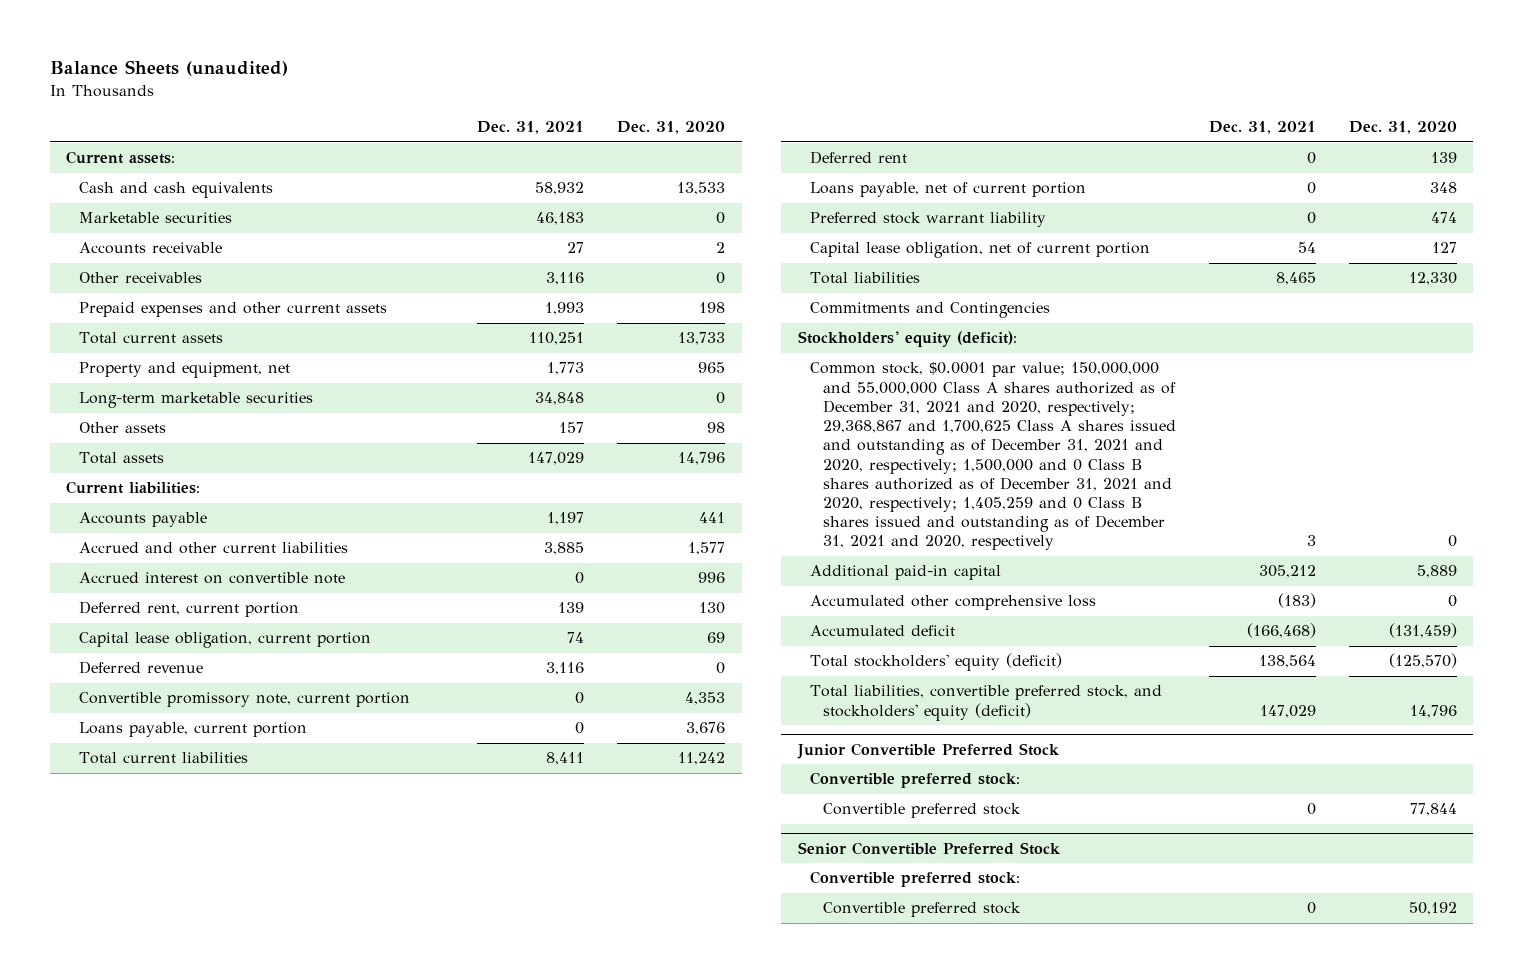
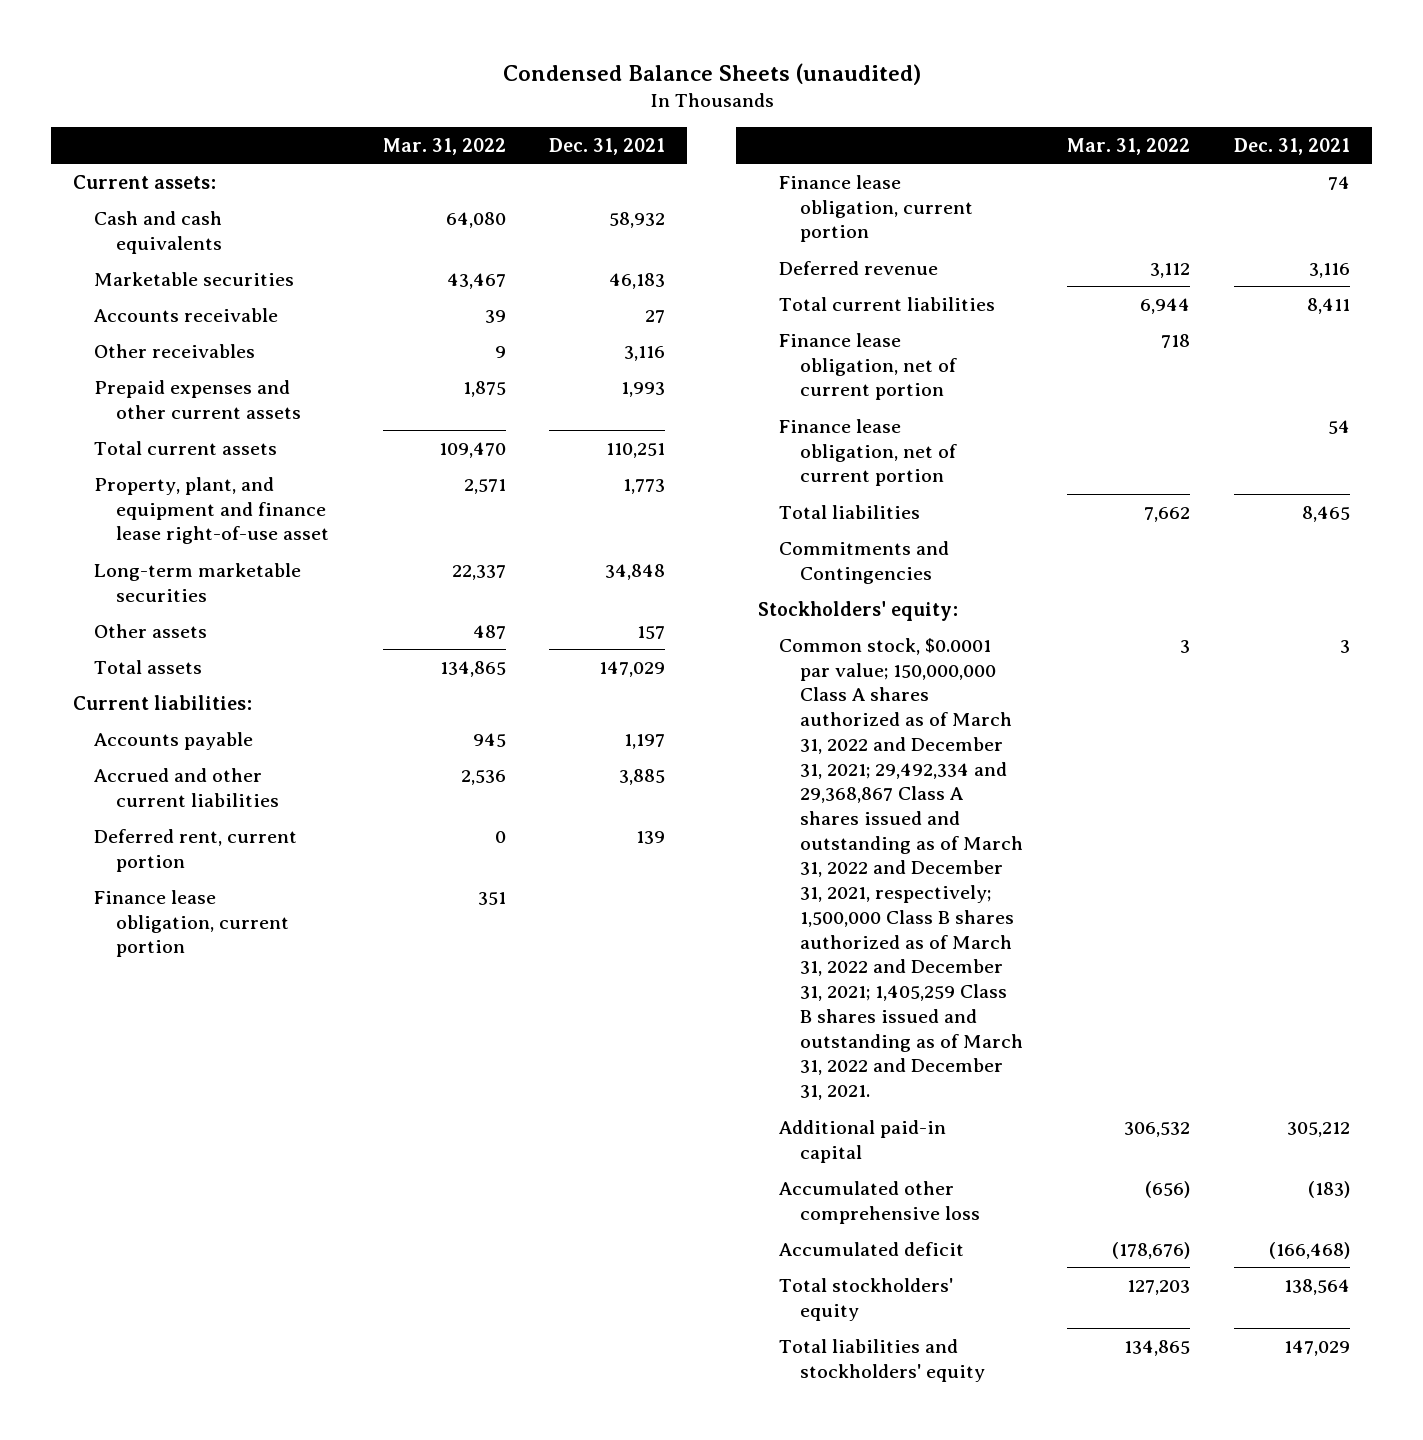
- Balance Sheets (unaudited)
+ Condensed Balance Sheets (unaudited)
- | Dec. 31, 2021 | Dec. 31, 2020
+ | Mar. 31, 2022 | Dec. 31, 2021
- Property and equipment, net | 1,773 | 965
+ Property, plant, and equipment and finance lease right-of-use asset | 2,571 | 1,773
- Accrued interest on convertible note | 0 | 996
- Capital lease obligation, current portion | 74 | 69
+ Finance lease obligation, current portion | 351 |
+ Finance lease obligation, current portion | | 74
- Convertible promissory note, current portion | 0 | 4,353
- Loans payable, current portion | 0 | 3,676
- Deferred rent | 0 | 139
- Loans payable, net of current portion | 0 | 348
- Preferred stock warrant liability | 0 | 474
- Capital lease obligation, net of current portion | 54 | 127
+ Finance lease obligation, net of current portion | 718 |
+ Finance lease obligation, net of current portion | | 54
- Stockholders' equity (deficit):
- Common stock, $0.0001 par value; 150,000,000 and 55,000,000 Class A shares authorized as of December 31, 2021 and 2020, respectively; 29,368,867 and 1,700,625 Class A shares issued and outstanding as of December 31, 2021 and 2020, respectively; 1,500,000 and 0 Class B shares authorized as of December 31, 2021 and 2020, respectively; 1,405,259 and 0 Class B shares issued and outstanding as of December 31, 2021 and 2020, respectively | 3 | 0
+ Stockholders' equity:
+ Common stock, $0.0001 par value; 150,000,000 Class A shares authorized as of March 31, 2022 and December 31, 2021; 29,492,334 and 29,368,867 Class A shares issued and outstanding as of March 31, 2022 and December 31, 2021, respectively; 1,500,000 Class B shares authorized as of March 31, 2022 and December 31, 2021; 1,405,259 Class B shares issued and outstanding as of March 31, 2022 and December 31, 2021. | 3 | 3
- Total stockholders' equity (deficit) | 138,564 | (125,570)
- Total liabilities, convertible preferred stock, and stockholders' equity (deficit) | 147,029 | 14,796
- Junior Convertible Preferred Stock
- Convertible preferred stock:
- Convertible preferred stock | 0 | 77,844
- Senior Convertible Preferred Stock
- Convertible preferred stock:
- Convertible preferred stock | 0 | 50,192
+ Total stockholders' equity | 127,203 | 138,564
+ Total liabilities and stockholders' equity | 134,865 | 147,029

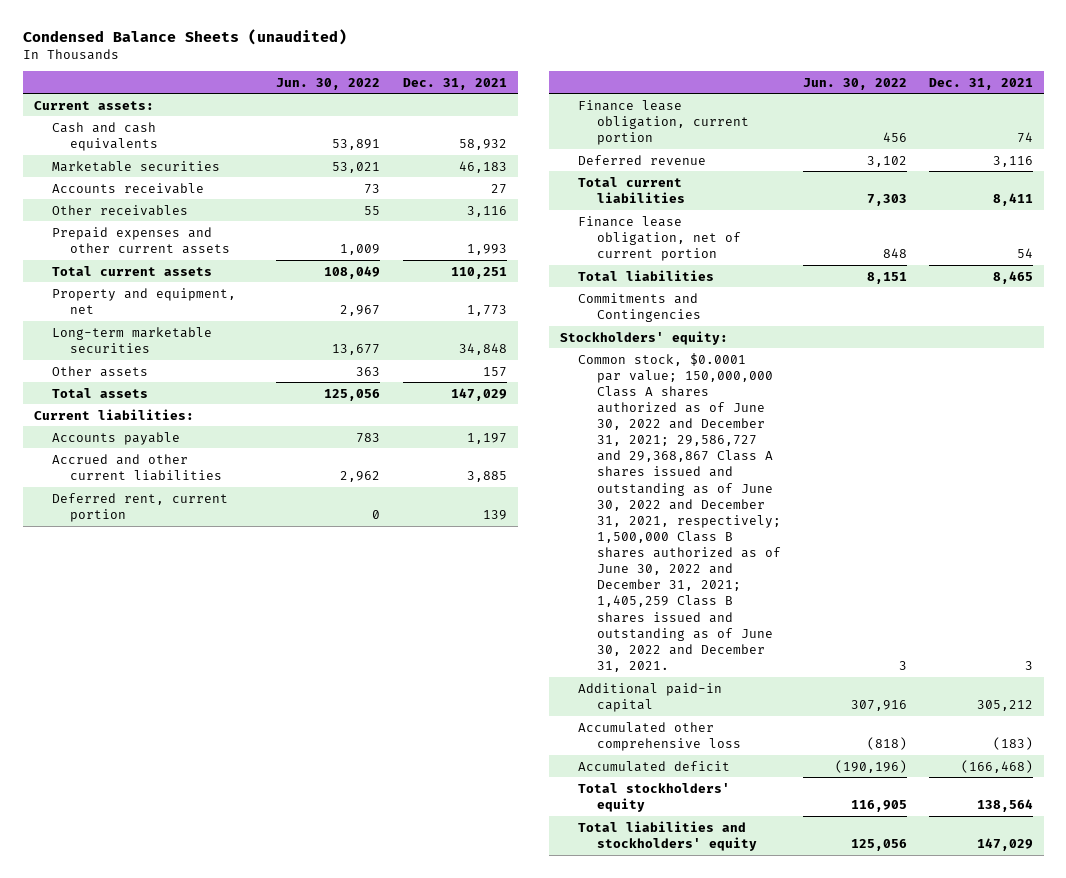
- | Mar. 31, 2022 | Dec. 31, 2021
+ | Jun. 30, 2022 | Dec. 31, 2021
- Property, plant, and equipment and finance lease right-of-use asset | 2,571 | 1,773
+ Property and equipment, net | 2,967 | 1,773
- Finance lease obligation, current portion | 351 |
- Finance lease obligation, net of current portion | 718 |
- Common stock, $0.0001 par value; 150,000,000 Class A shares authorized as of March 31, 2022 and December 31, 2021; 29,492,334 and 29,368,867 Class A shares issued and outstanding as of March 31, 2022 and December 31, 2021, respectively; 1,500,000 Class B shares authorized as of March 31, 2022 and December 31, 2021; 1,405,259 Class B shares issued and outstanding as of March 31, 2022 and December 31, 2021. | 3 | 3
+ Common stock, $0.0001 par value; 150,000,000 Class A shares authorized as of June 30, 2022 and December 31, 2021; 29,586,727 and 29,368,867 Class A shares issued and outstanding as of June 30, 2022 and December 31, 2021, respectively; 1,500,000 Class B shares authorized as of June 30, 2022 and December 31, 2021; 1,405,259 Class B shares issued and outstanding as of June 30, 2022 and December 31, 2021. | 3 | 3

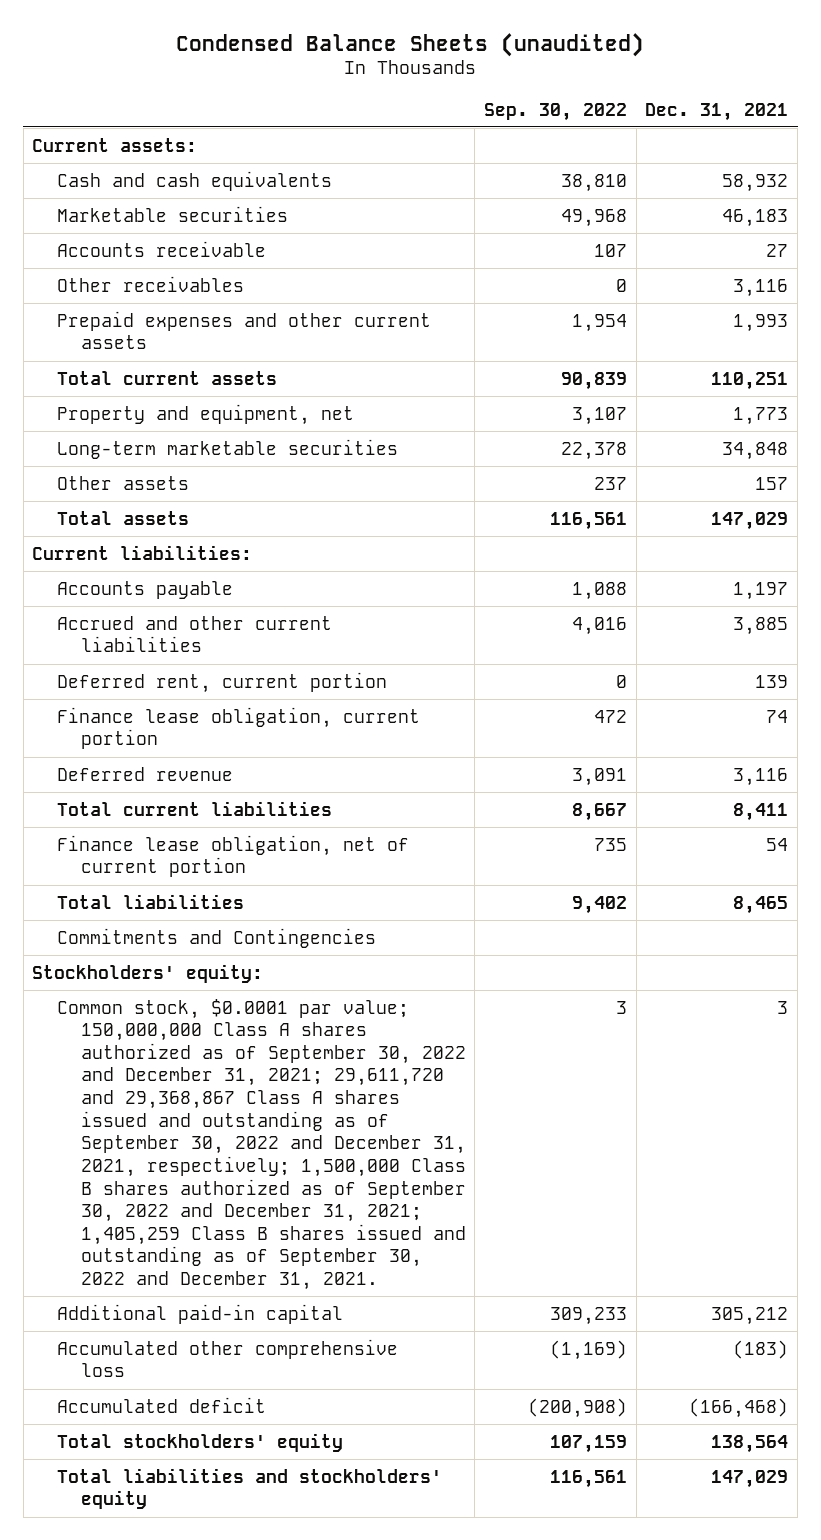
- | Jun. 30, 2022 | Dec. 31, 2021
+ | Sep. 30, 2022 | Dec. 31, 2021
- Common stock, $0.0001 par value; 150,000,000 Class A shares authorized as of June 30, 2022 and December 31, 2021; 29,586,727 and 29,368,867 Class A shares issued and outstanding as of June 30, 2022 and December 31, 2021, respectively; 1,500,000 Class B shares authorized as of June 30, 2022 and December 31, 2021; 1,405,259 Class B shares issued and outstanding as of June 30, 2022 and December 31, 2021. | 3 | 3
+ Common stock, $0.0001 par value; 150,000,000 Class A shares authorized as of September 30, 2022 and December 31, 2021; 29,611,720 and 29,368,867 Class A shares issued and outstanding as of September 30, 2022 and December 31, 2021, respectively; 1,500,000 Class B shares authorized as of September 30, 2022 and December 31, 2021; 1,405,259 Class B shares issued and outstanding as of September 30, 2022 and December 31, 2021. | 3 | 3

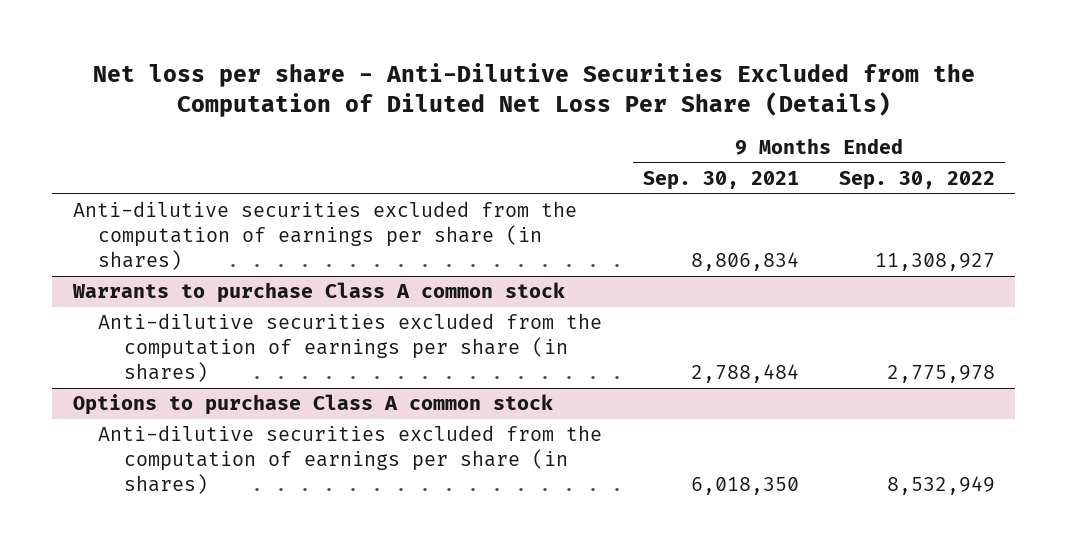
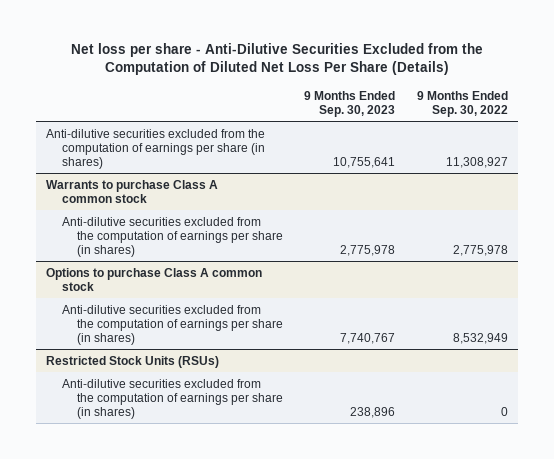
- | 9 Months Ended Sep. 30, 2021 | 9 Months Ended Sep. 30, 2022
+ | 9 Months Ended Sep. 30, 2023 | 9 Months Ended Sep. 30, 2022
+ Restricted Stock Units (RSUs)
+ Anti-dilutive securities excluded from the computation of earnings per share (in shares) | 238,896 | 0

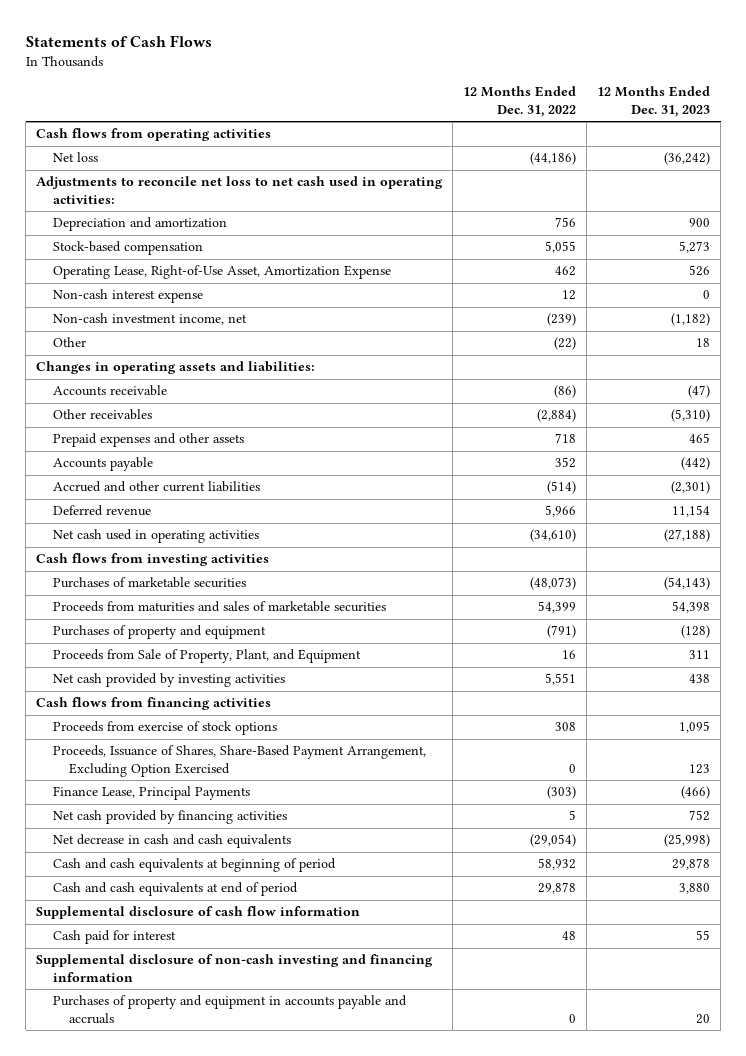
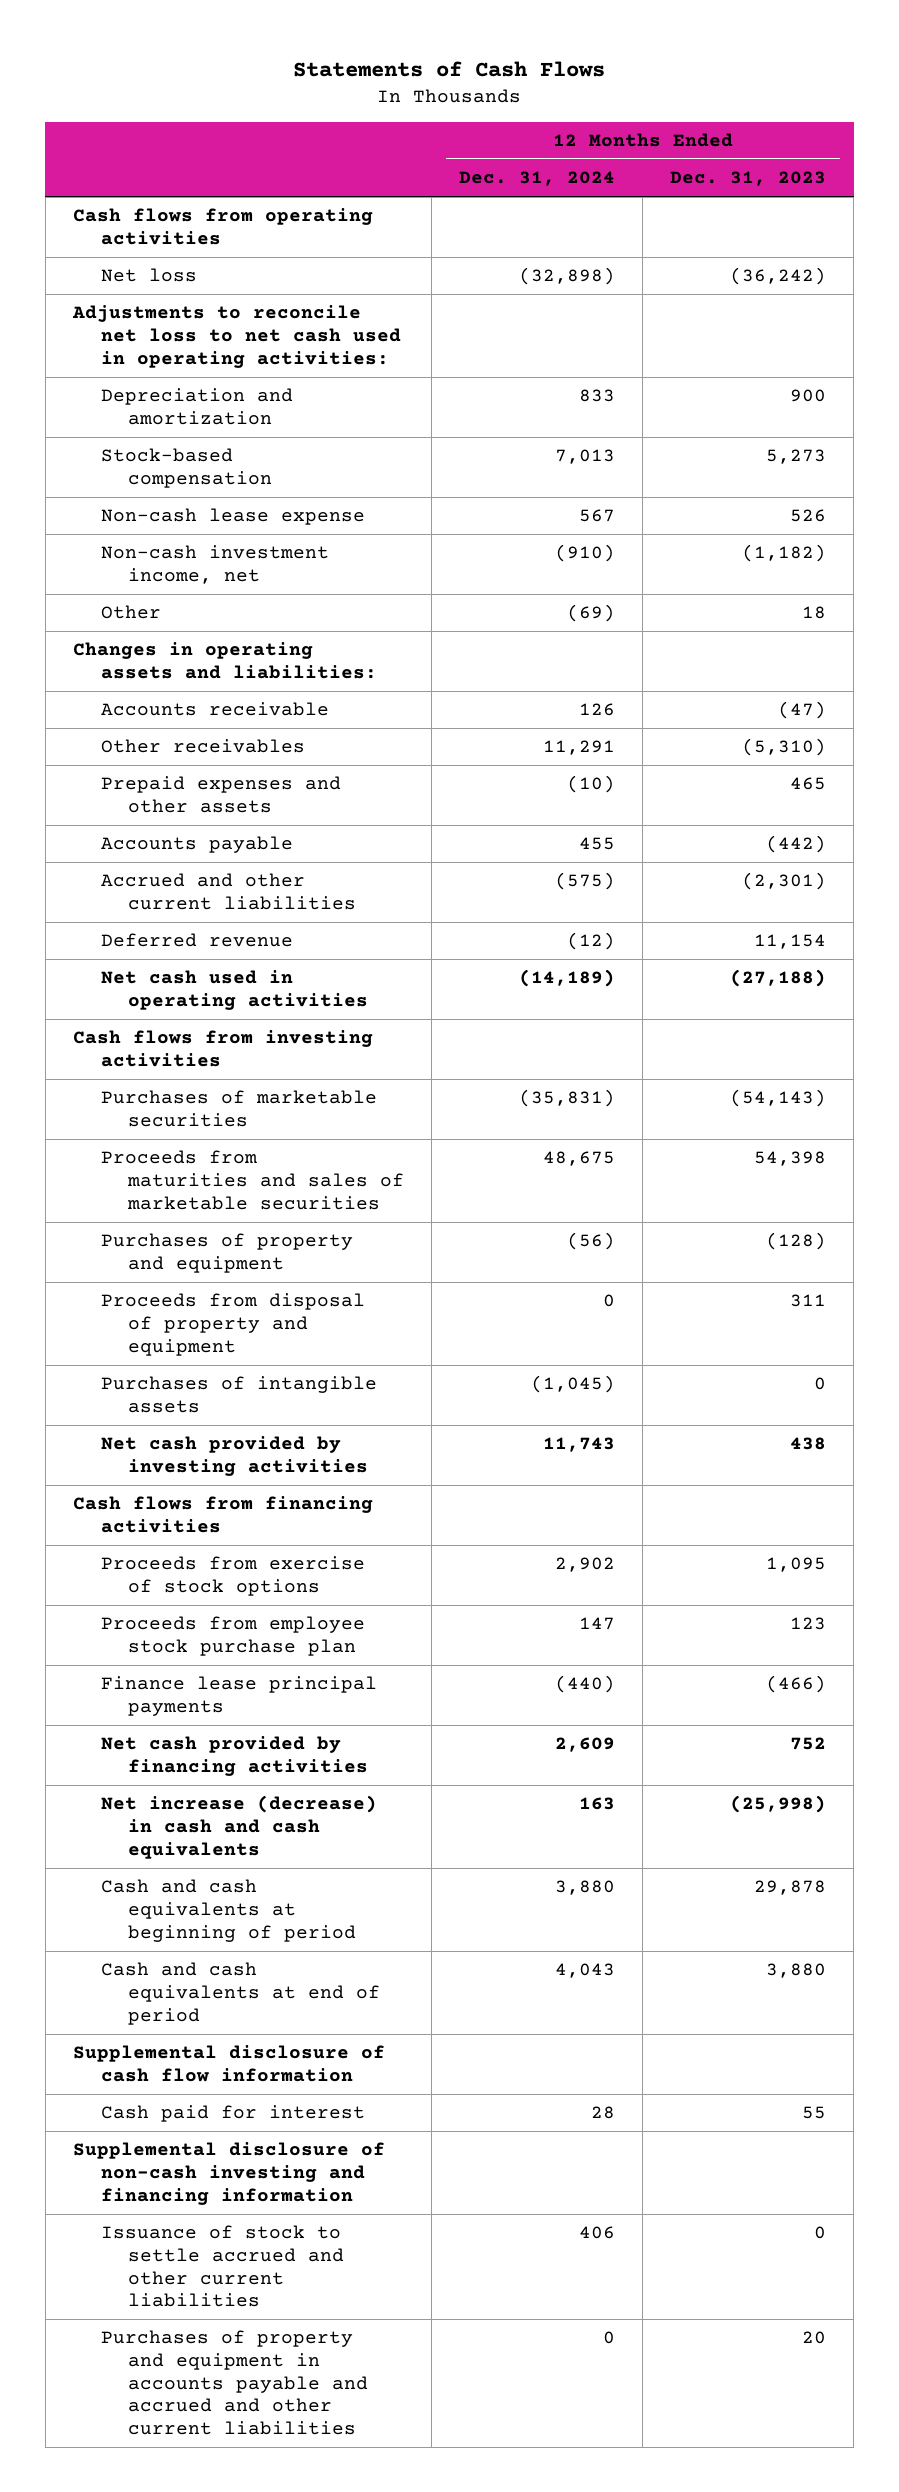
- | 12 Months Ended Dec. 31, 2022 | 12 Months Ended Dec. 31, 2023
+ | 12 Months Ended Dec. 31, 2024 | 12 Months Ended Dec. 31, 2023
- Operating Lease, Right-of-Use Asset, Amortization Expense | 462 | 526
- Non-cash interest expense | 12 | 0
+ Non-cash lease expense | 567 | 526
- Proceeds from Sale of Property, Plant, and Equipment | 16 | 311
+ Proceeds from disposal of property and equipment | 0 | 311
+ Purchases of intangible assets | (1,045) | 0
- Proceeds, Issuance of Shares, Share-Based Payment Arrangement, Excluding Option Exercised | 0 | 123
- Finance Lease, Principal Payments | (303) | (466)
+ Proceeds from employee stock purchase plan | 147 | 123
+ Finance lease principal payments | (440) | (466)
- Net decrease in cash and cash equivalents | (29,054) | (25,998)
+ Net increase (decrease) in cash and cash equivalents | 163 | (25,998)
- Purchases of property and equipment in accounts payable and accruals | 0 | 20
+ Issuance of stock to settle accrued and other current liabilities | 406 | 0
+ Purchases of property and equipment in accounts payable and accrued and other current liabilities | 0 | 20

